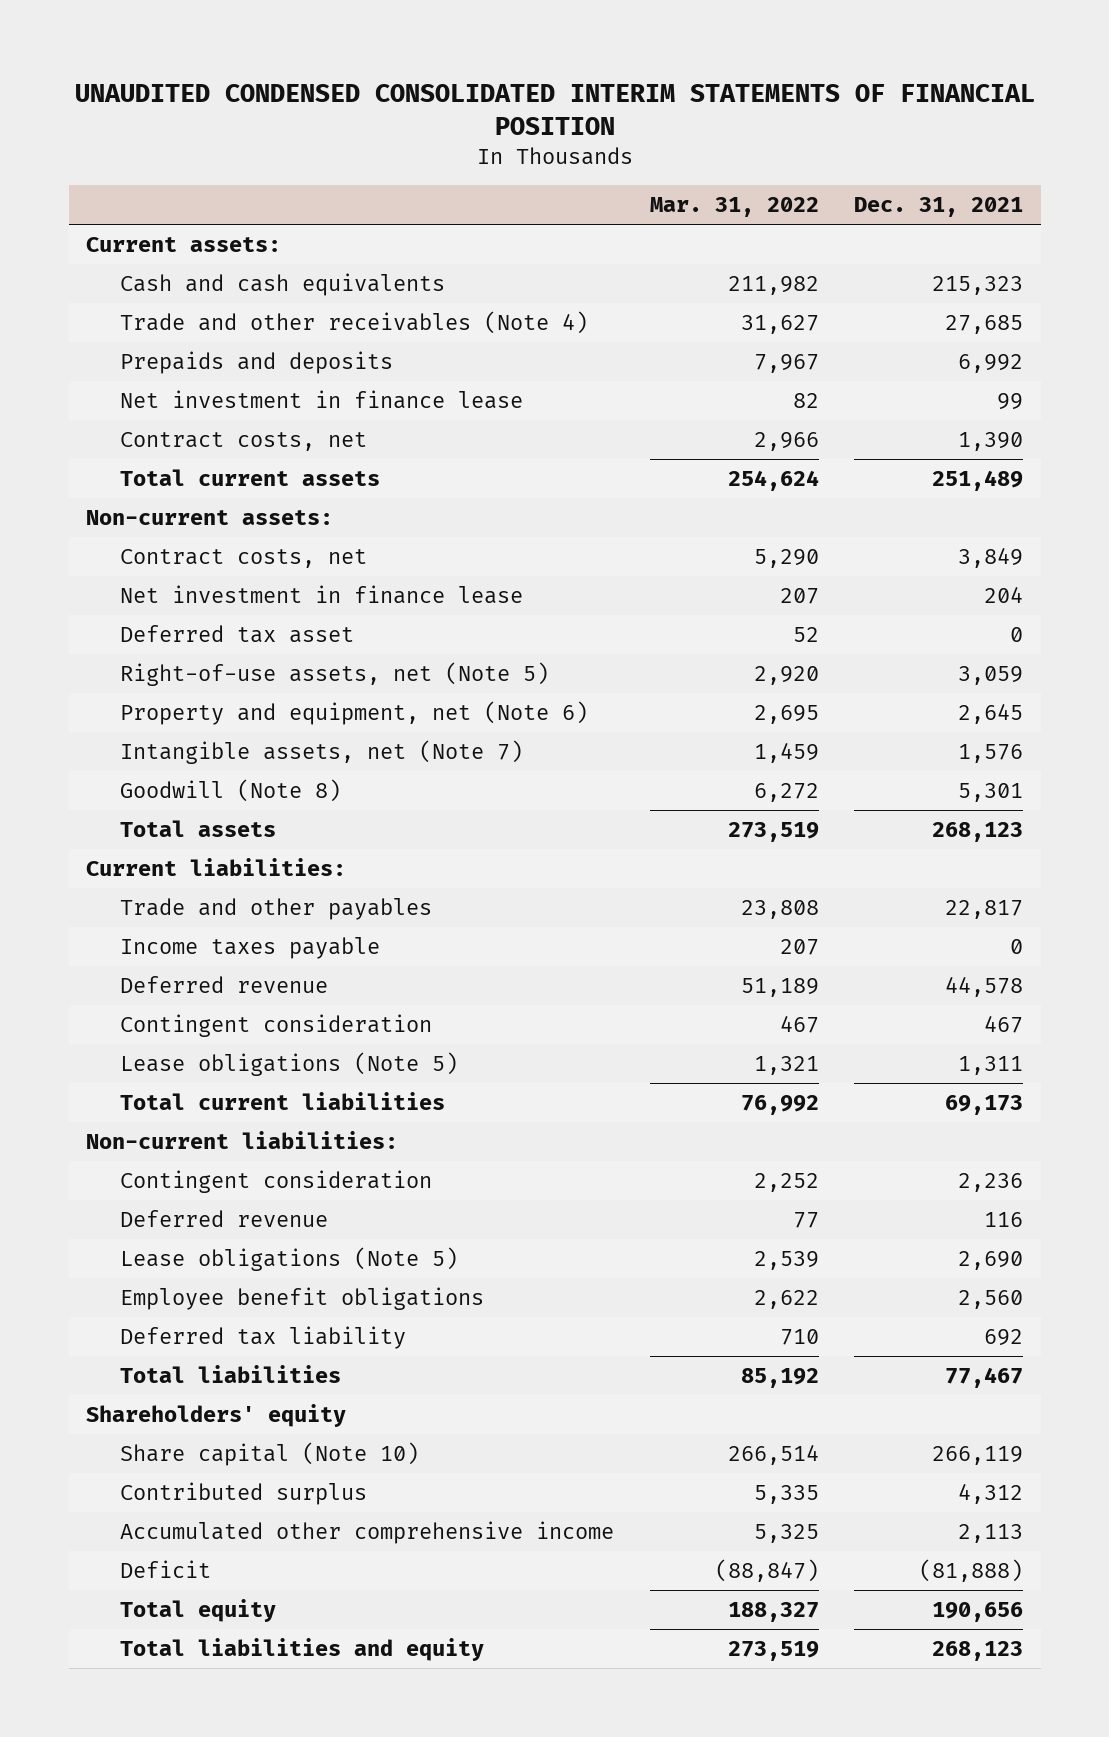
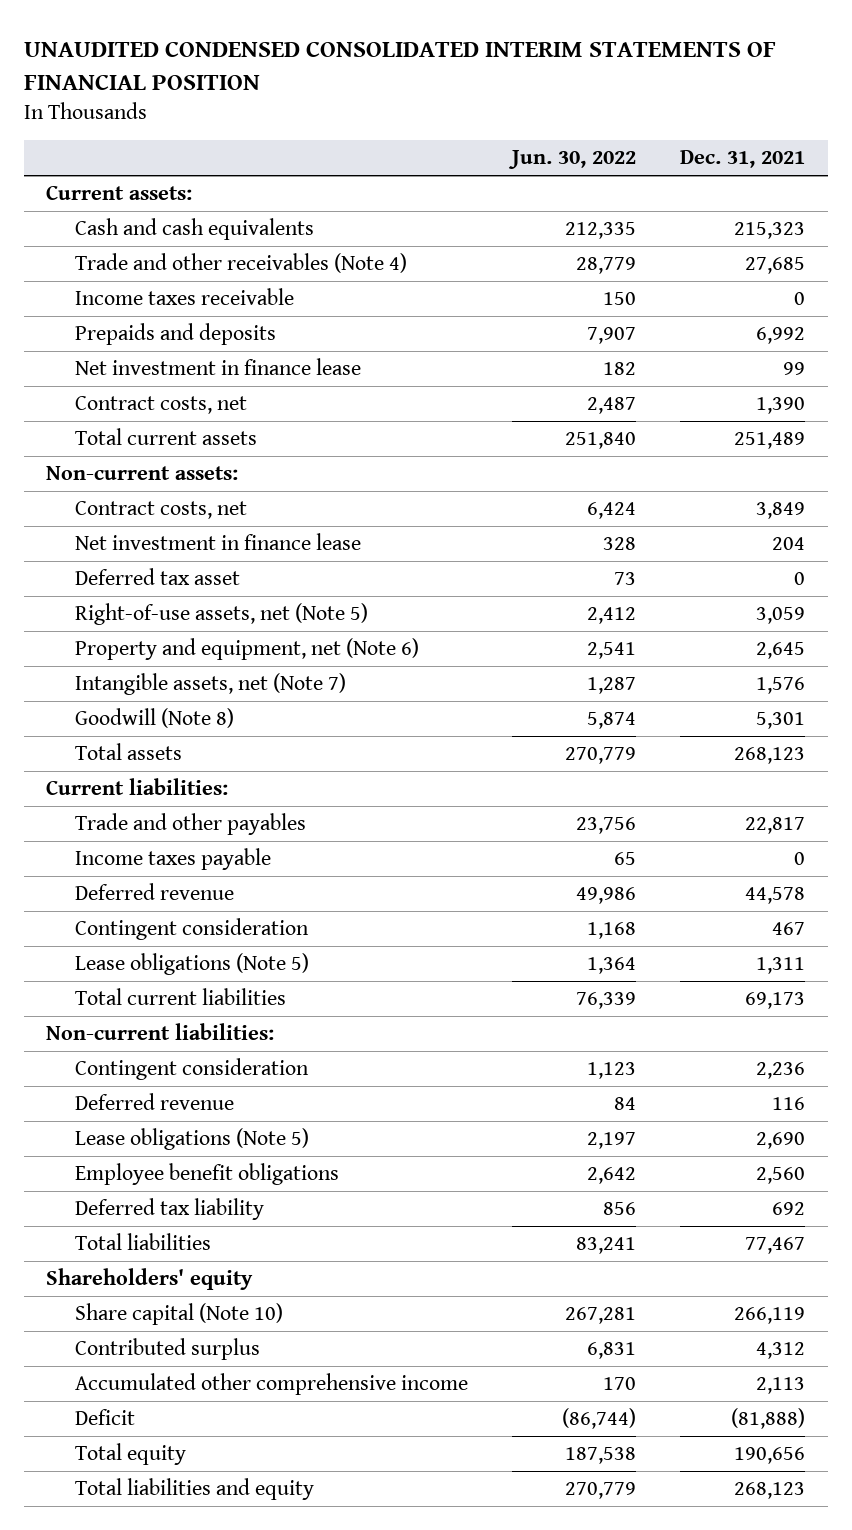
- | Mar. 31, 2022 | Dec. 31, 2021
+ | Jun. 30, 2022 | Dec. 31, 2021
+ Income taxes receivable | 150 | 0

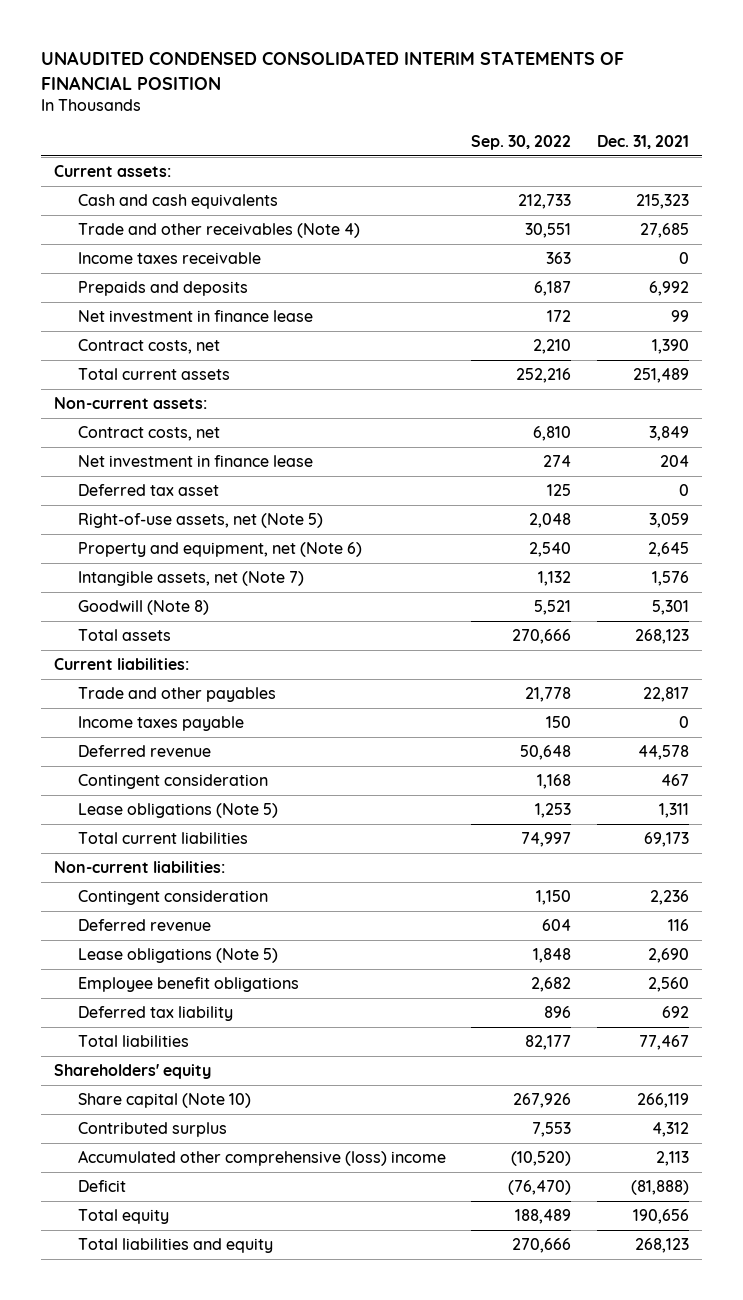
- | Jun. 30, 2022 | Dec. 31, 2021
+ | Sep. 30, 2022 | Dec. 31, 2021
- Accumulated other comprehensive income | 170 | 2,113
+ Accumulated other comprehensive (loss) income | (10,520) | 2,113

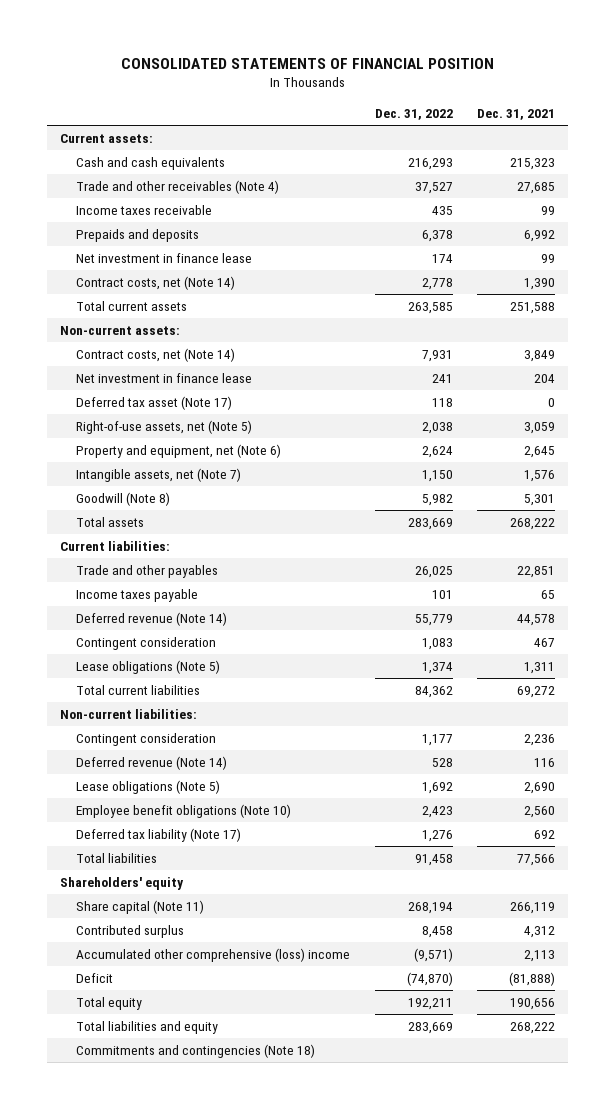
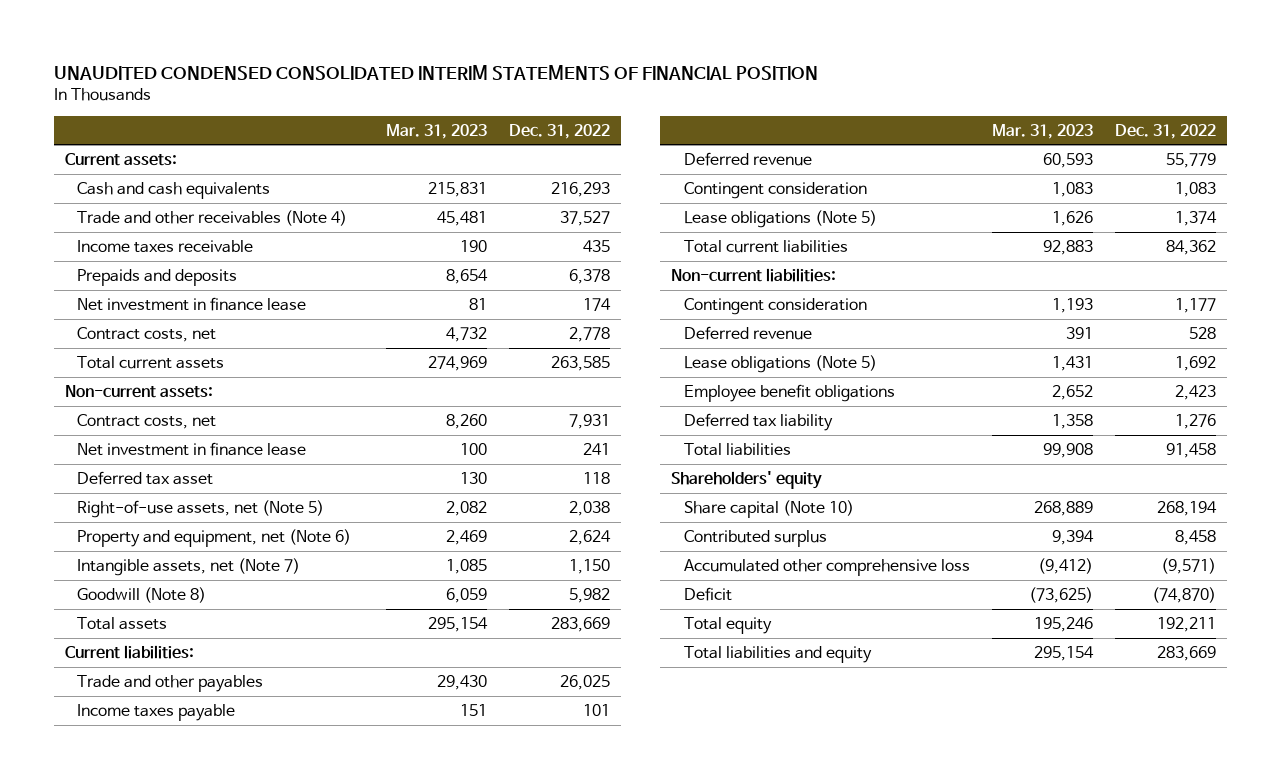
- CONSOLIDATED STATEMENTS OF FINANCIAL POSITION
+ UNAUDITED CONDENSED CONSOLIDATED INTERIM STATEMENTS OF FINANCIAL POSITION
- | Dec. 31, 2022 | Dec. 31, 2021
+ | Mar. 31, 2023 | Dec. 31, 2022
- Contract costs, net (Note 14) | 2,778 | 1,390
+ Contract costs, net | 4,732 | 2,778
- Contract costs, net (Note 14) | 7,931 | 3,849
+ Contract costs, net | 8,260 | 7,931
- Deferred tax asset (Note 17) | 118 | 0
+ Deferred tax asset | 130 | 118
- Deferred revenue (Note 14) | 55,779 | 44,578
+ Deferred revenue | 60,593 | 55,779
- Deferred revenue (Note 14) | 528 | 116
+ Deferred revenue | 391 | 528
- Employee benefit obligations (Note 10) | 2,423 | 2,560
- Deferred tax liability (Note 17) | 1,276 | 692
+ Employee benefit obligations | 2,652 | 2,423
+ Deferred tax liability | 1,358 | 1,276
- Share capital (Note 11) | 268,194 | 266,119
+ Share capital (Note 10) | 268,889 | 268,194
- Accumulated other comprehensive (loss) income | (9,571) | 2,113
+ Accumulated other comprehensive loss | (9,412) | (9,571)
- Commitments and contingencies (Note 18)

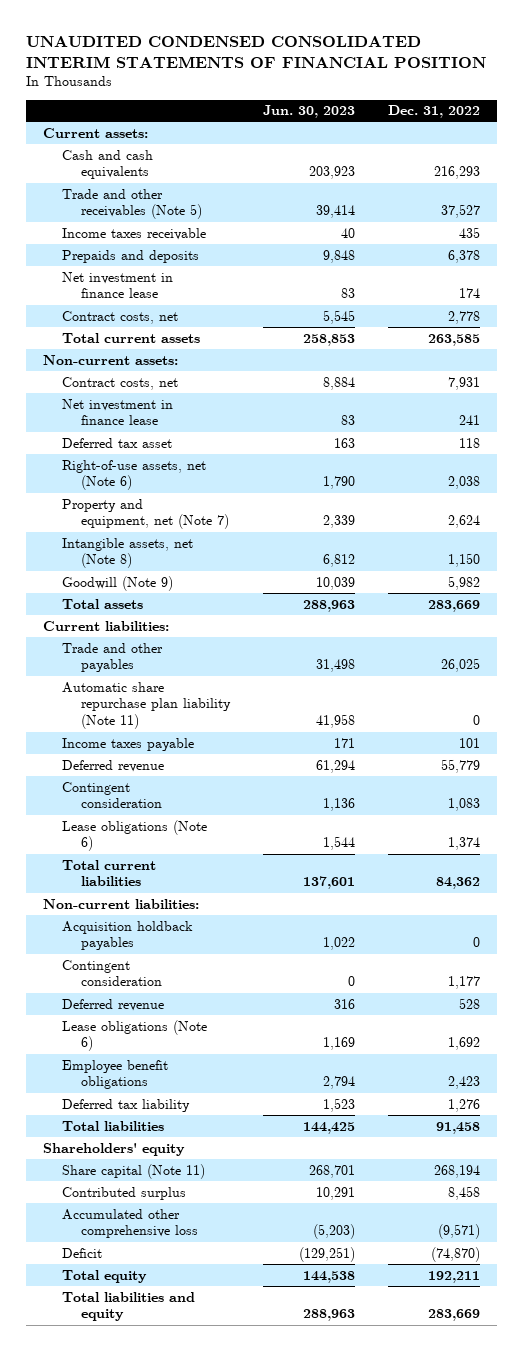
- | Mar. 31, 2023 | Dec. 31, 2022
+ | Jun. 30, 2023 | Dec. 31, 2022
- Trade and other receivables (Note 4) | 45,481 | 37,527
+ Trade and other receivables (Note 5) | 39,414 | 37,527
- Right-of-use assets, net (Note 5) | 2,082 | 2,038
- Property and equipment, net (Note 6) | 2,469 | 2,624
- Intangible assets, net (Note 7) | 1,085 | 1,150
- Goodwill (Note 8) | 6,059 | 5,982
+ Right-of-use assets, net (Note 6) | 1,790 | 2,038
+ Property and equipment, net (Note 7) | 2,339 | 2,624
+ Intangible assets, net (Note 8) | 6,812 | 1,150
+ Goodwill (Note 9) | 10,039 | 5,982
+ Automatic share repurchase plan liability (Note 11) | 41,958 | 0
- Lease obligations (Note 5) | 1,626 | 1,374
+ Lease obligations (Note 6) | 1,544 | 1,374
+ Acquisition holdback payables | 1,022 | 0
- Lease obligations (Note 5) | 1,431 | 1,692
+ Lease obligations (Note 6) | 1,169 | 1,692
- Share capital (Note 10) | 268,889 | 268,194
+ Share capital (Note 11) | 268,701 | 268,194

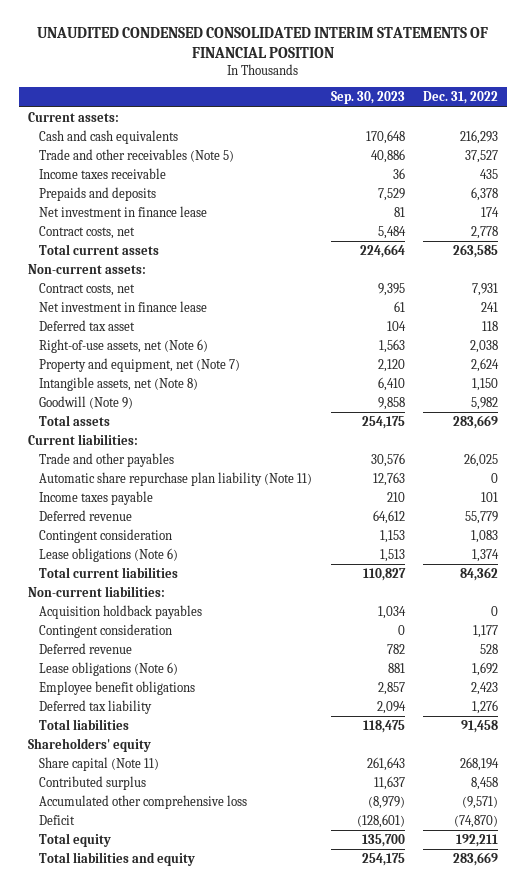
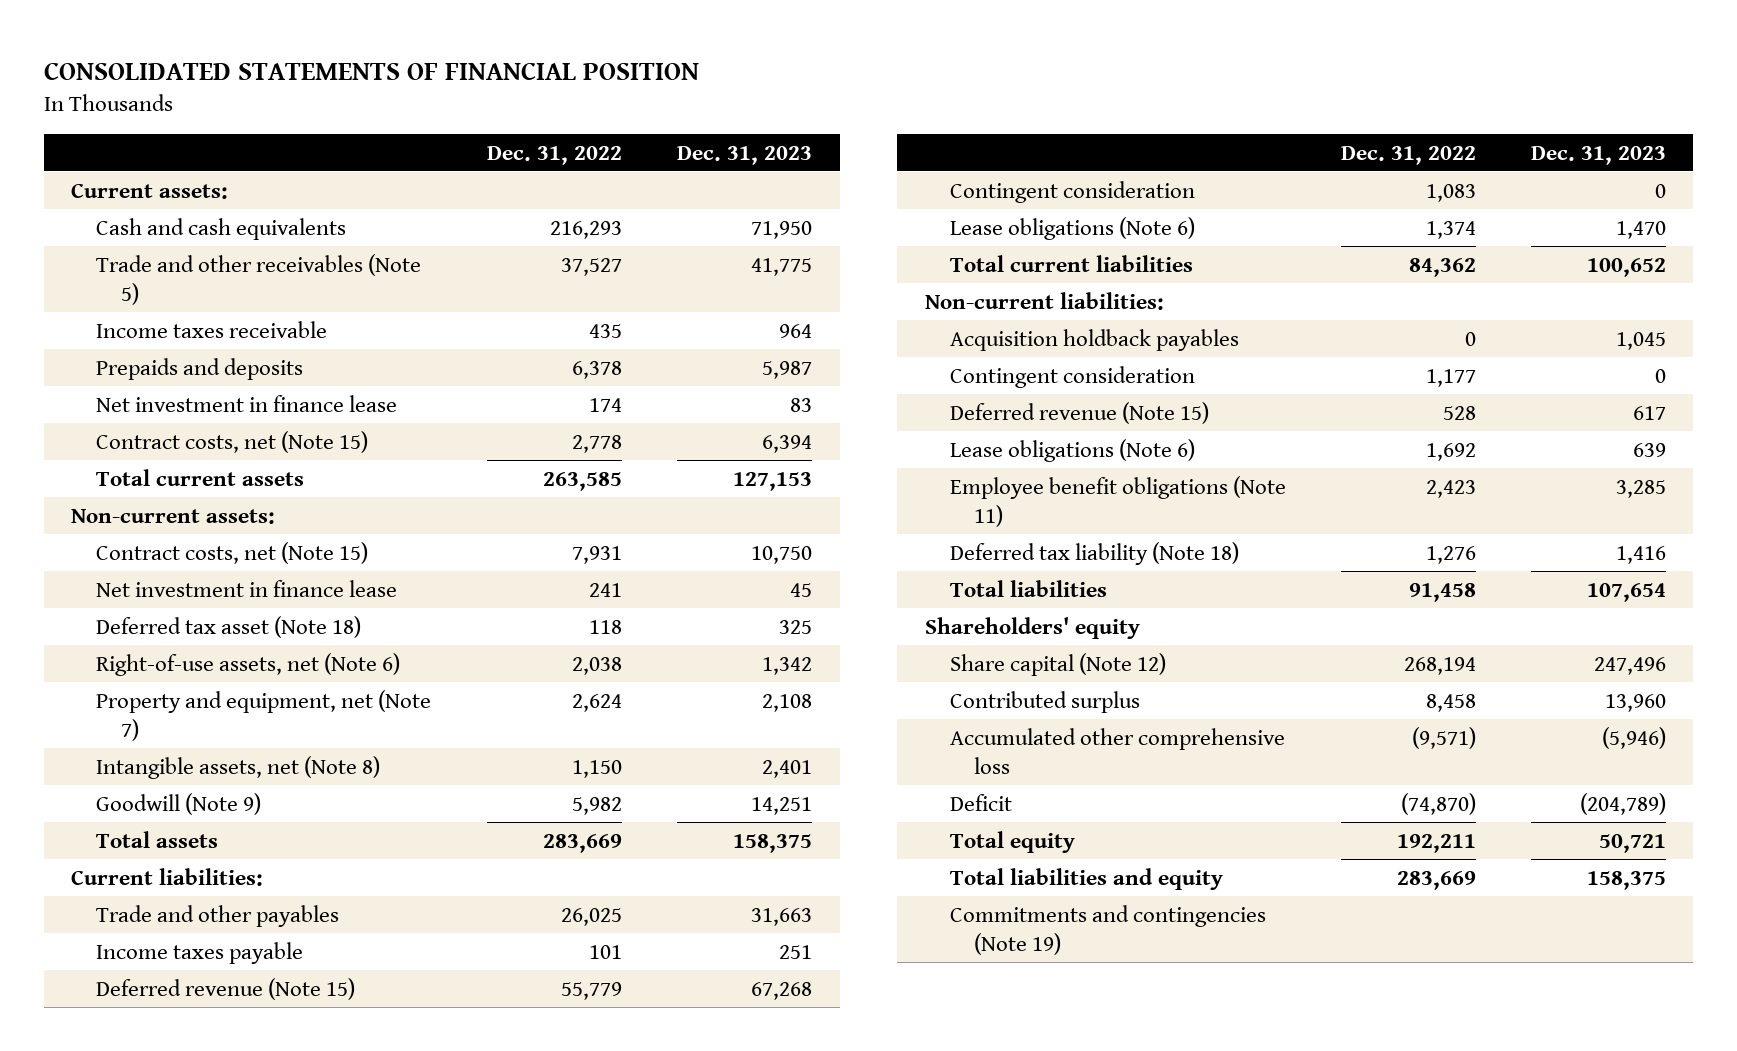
- UNAUDITED CONDENSED CONSOLIDATED INTERIM STATEMENTS OF FINANCIAL POSITION
+ CONSOLIDATED STATEMENTS OF FINANCIAL POSITION
- | Sep. 30, 2023 | Dec. 31, 2022
+ | Dec. 31, 2022 | Dec. 31, 2023
- Contract costs, net | 5,484 | 2,778
+ Contract costs, net (Note 15) | 2,778 | 6,394
- Contract costs, net | 9,395 | 7,931
+ Contract costs, net (Note 15) | 7,931 | 10,750
- Deferred tax asset | 104 | 118
+ Deferred tax asset (Note 18) | 118 | 325
- Automatic share repurchase plan liability (Note 11) | 12,763 | 0
- Deferred revenue | 64,612 | 55,779
+ Deferred revenue (Note 15) | 55,779 | 67,268
- Deferred revenue | 782 | 528
+ Deferred revenue (Note 15) | 528 | 617
- Employee benefit obligations | 2,857 | 2,423
- Deferred tax liability | 2,094 | 1,276
+ Employee benefit obligations (Note 11) | 2,423 | 3,285
+ Deferred tax liability (Note 18) | 1,276 | 1,416
- Share capital (Note 11) | 261,643 | 268,194
+ Share capital (Note 12) | 268,194 | 247,496
+ Commitments and contingencies (Note 19)

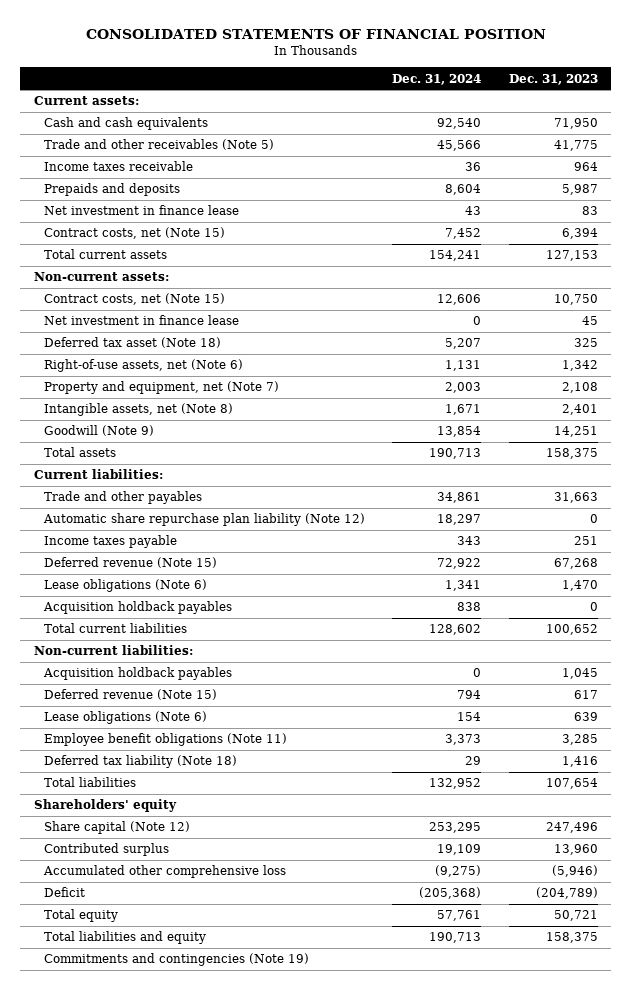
- | Dec. 31, 2022 | Dec. 31, 2023
+ | Dec. 31, 2024 | Dec. 31, 2023
+ Automatic share repurchase plan liability (Note 12) | 18,297 | 0
- Contingent consideration | 1,083 | 0
+ Acquisition holdback payables | 838 | 0
- Contingent consideration | 1,177 | 0

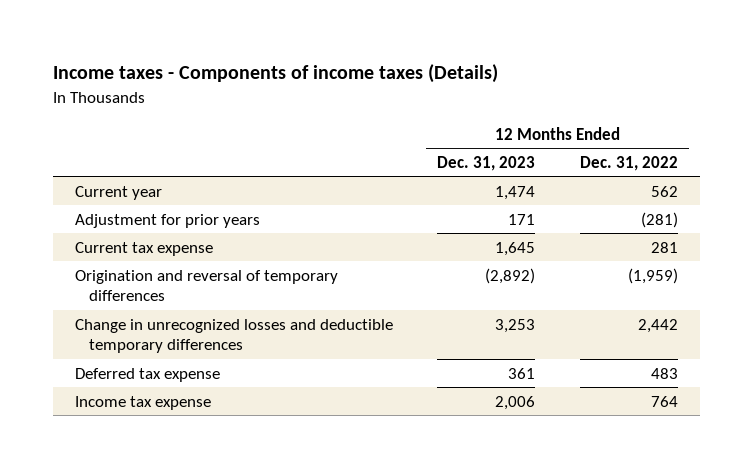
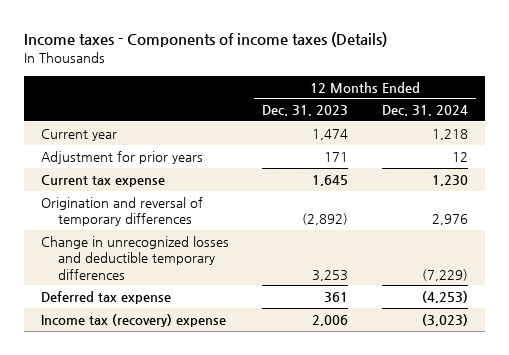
- | 12 Months Ended Dec. 31, 2023 | 12 Months Ended Dec. 31, 2022
+ | 12 Months Ended Dec. 31, 2023 | 12 Months Ended Dec. 31, 2024
- Income tax expense | 2,006 | 764
+ Income tax (recovery) expense | 2,006 | (3,023)

